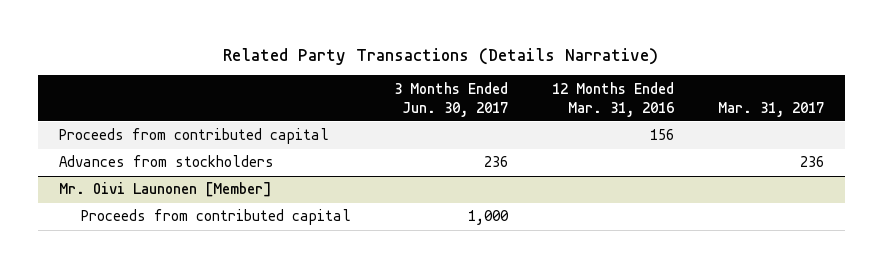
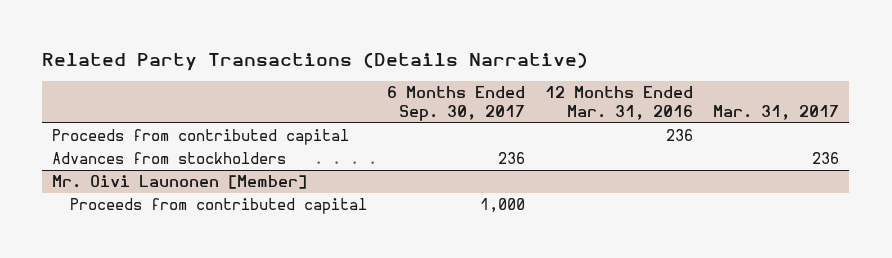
- | 3 Months Ended Jun. 30, 2017 | 12 Months Ended Mar. 31, 2016 | Mar. 31, 2017
+ | 6 Months Ended Sep. 30, 2017 | 12 Months Ended Mar. 31, 2016 | Mar. 31, 2017
- Proceeds from contributed capital | | 156 |
+ Proceeds from contributed capital | | 236 |

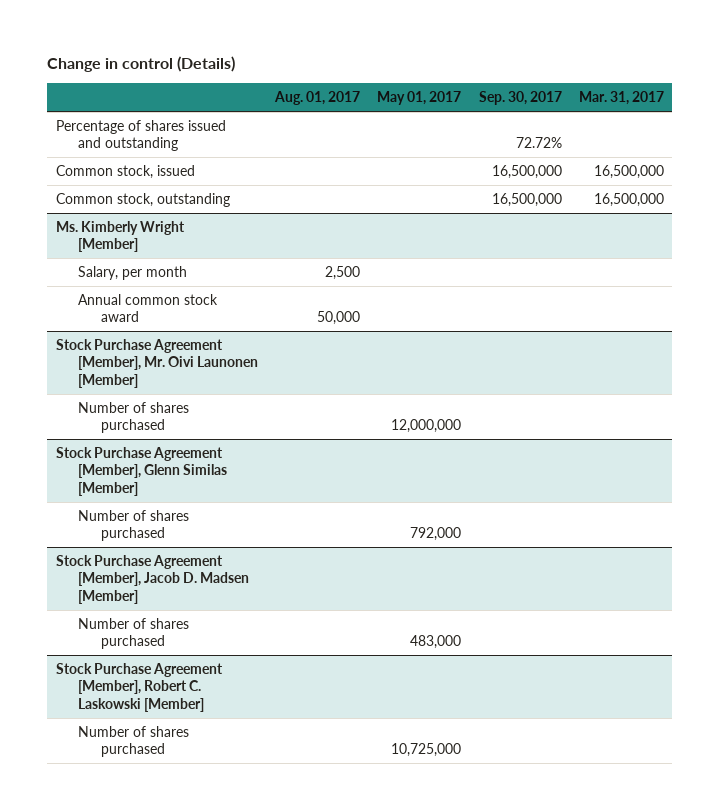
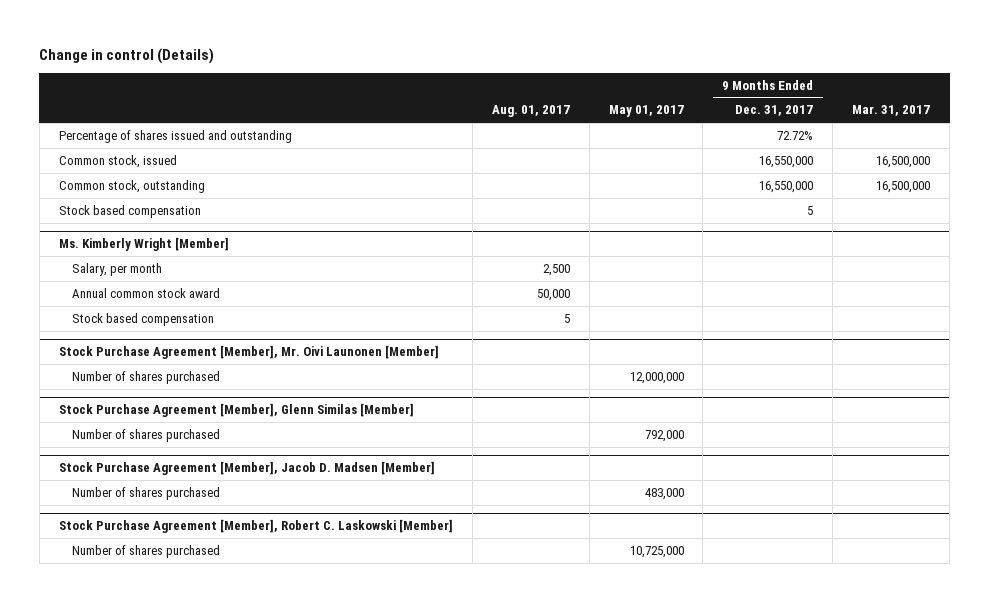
- | Aug. 01, 2017 | May 01, 2017 | Sep. 30, 2017 | Mar. 31, 2017
+ | Aug. 01, 2017 | May 01, 2017 | 9 Months Ended Dec. 31, 2017 | Mar. 31, 2017
+ Stock based compensation | | | 5 |
@ Ms. Kimberly Wright [Member]
+ Stock based compensation | 5 | | |

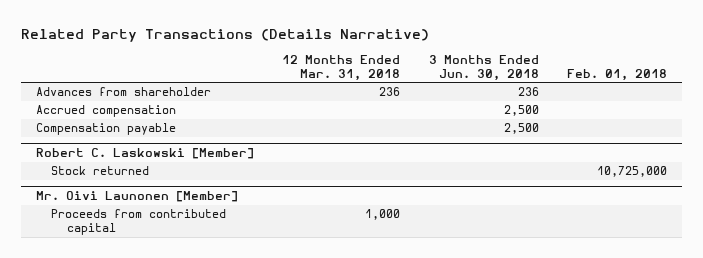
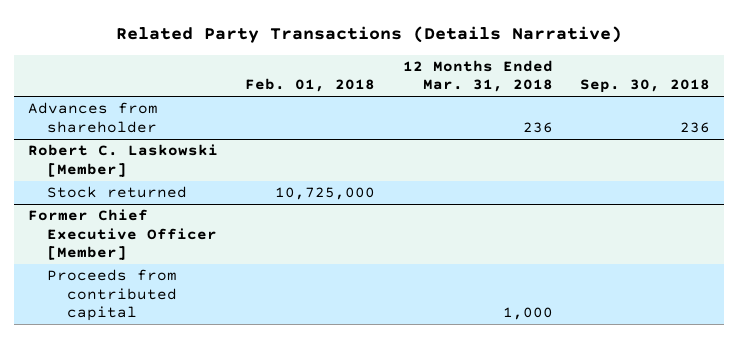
- | 12 Months Ended Mar. 31, 2018 | 3 Months Ended Jun. 30, 2018 | Feb. 01, 2018
+ | Feb. 01, 2018 | 12 Months Ended Mar. 31, 2018 | Sep. 30, 2018
- Accrued compensation | | 2,500 |
- Compensation payable | | 2,500 |
- Mr. Oivi Launonen [Member]
+ Former Chief Executive Officer [Member]

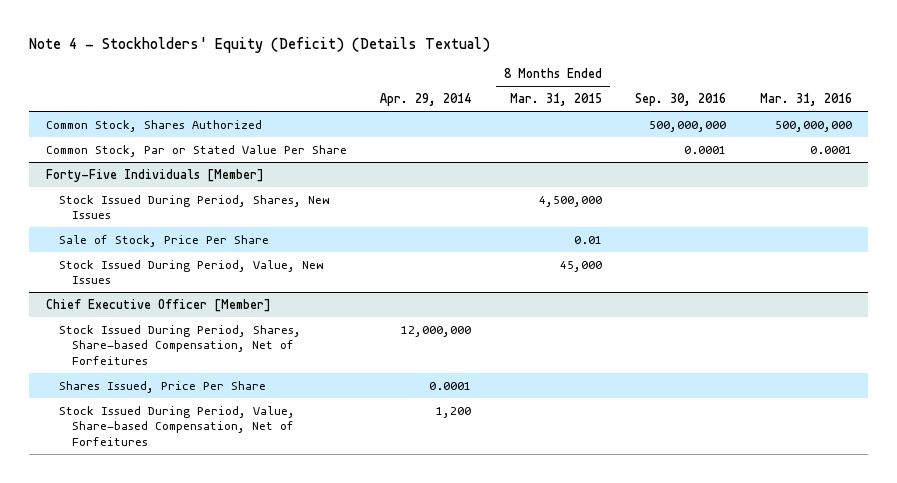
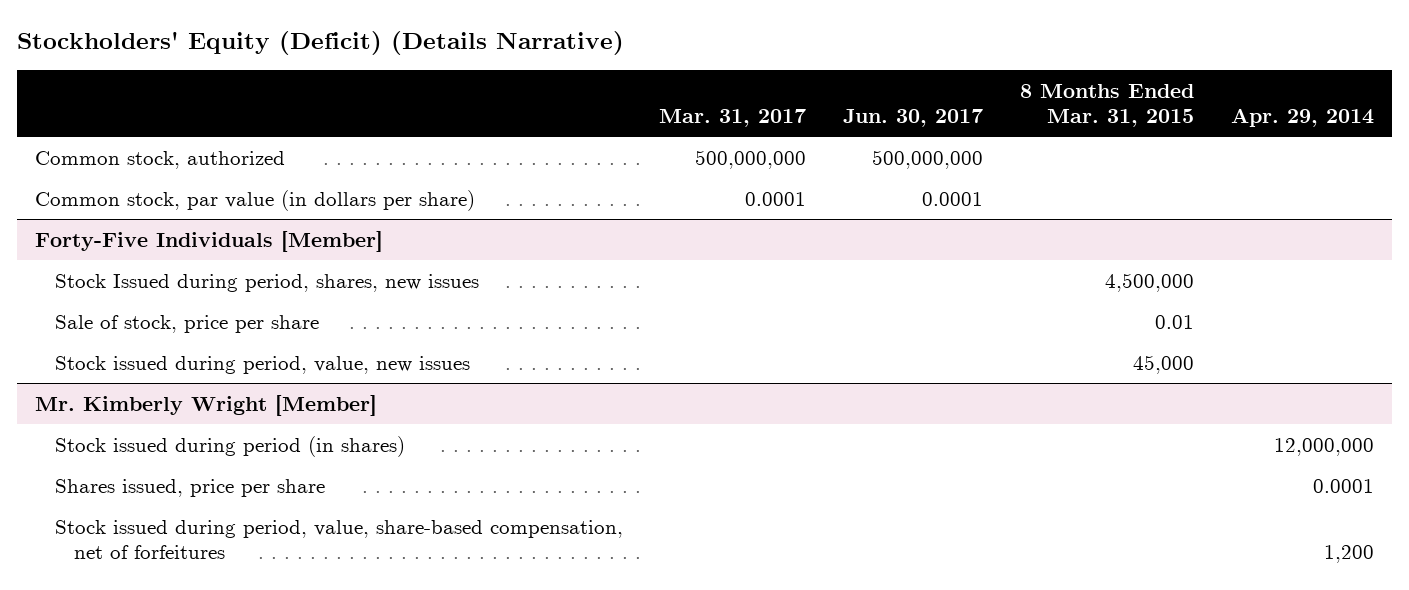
- Note 4 - Stockholders' Equity (Deficit) (Details Textual)
+ Stockholders' Equity (Deficit) (Details Narrative)
- | Apr. 29, 2014 | 8 Months Ended Mar. 31, 2015 | Sep. 30, 2016 | Mar. 31, 2016
+ | Mar. 31, 2017 | Jun. 30, 2017 | 8 Months Ended Mar. 31, 2015 | Apr. 29, 2014
- Common Stock, Shares Authorized | | | 500,000,000 | 500,000,000
- Common Stock, Par or Stated Value Per Share | | | 0.0001 | 0.0001
+ Common stock, authorized | 500,000,000 | 500,000,000 | |
+ Common stock, par value (in dollars per share) | 0.0001 | 0.0001 | |
@ Forty-Five Individuals [Member]
- Stock Issued During Period, Shares, New Issues | | 4,500,000 | |
- Sale of Stock, Price Per Share | | 0.01 | |
- Stock Issued During Period, Value, New Issues | | 45,000 | |
- Chief Executive Officer [Member]
- Stock Issued During Period, Shares, Share-based Compensation, Net of Forfeitures | 12,000,000 | | |
- Shares Issued, Price Per Share | 0.0001 | | |
- Stock Issued During Period, Value, Share-based Compensation, Net of Forfeitures | 1,200 | | |
@ Forty-Five Individuals [Member]
+ Stock Issued during period, shares, new issues | | | 4,500,000 |
+ Sale of stock, price per share | | | 0.01 |
+ Stock issued during period, value, new issues | | | 45,000 |
+ Mr. Kimberly Wright [Member]
+ Stock issued during period (in shares) | | | | 12,000,000
+ Shares issued, price per share | | | | 0.0001
+ Stock issued during period, value, share-based compensation, net of forfeitures | | | | 1,200

